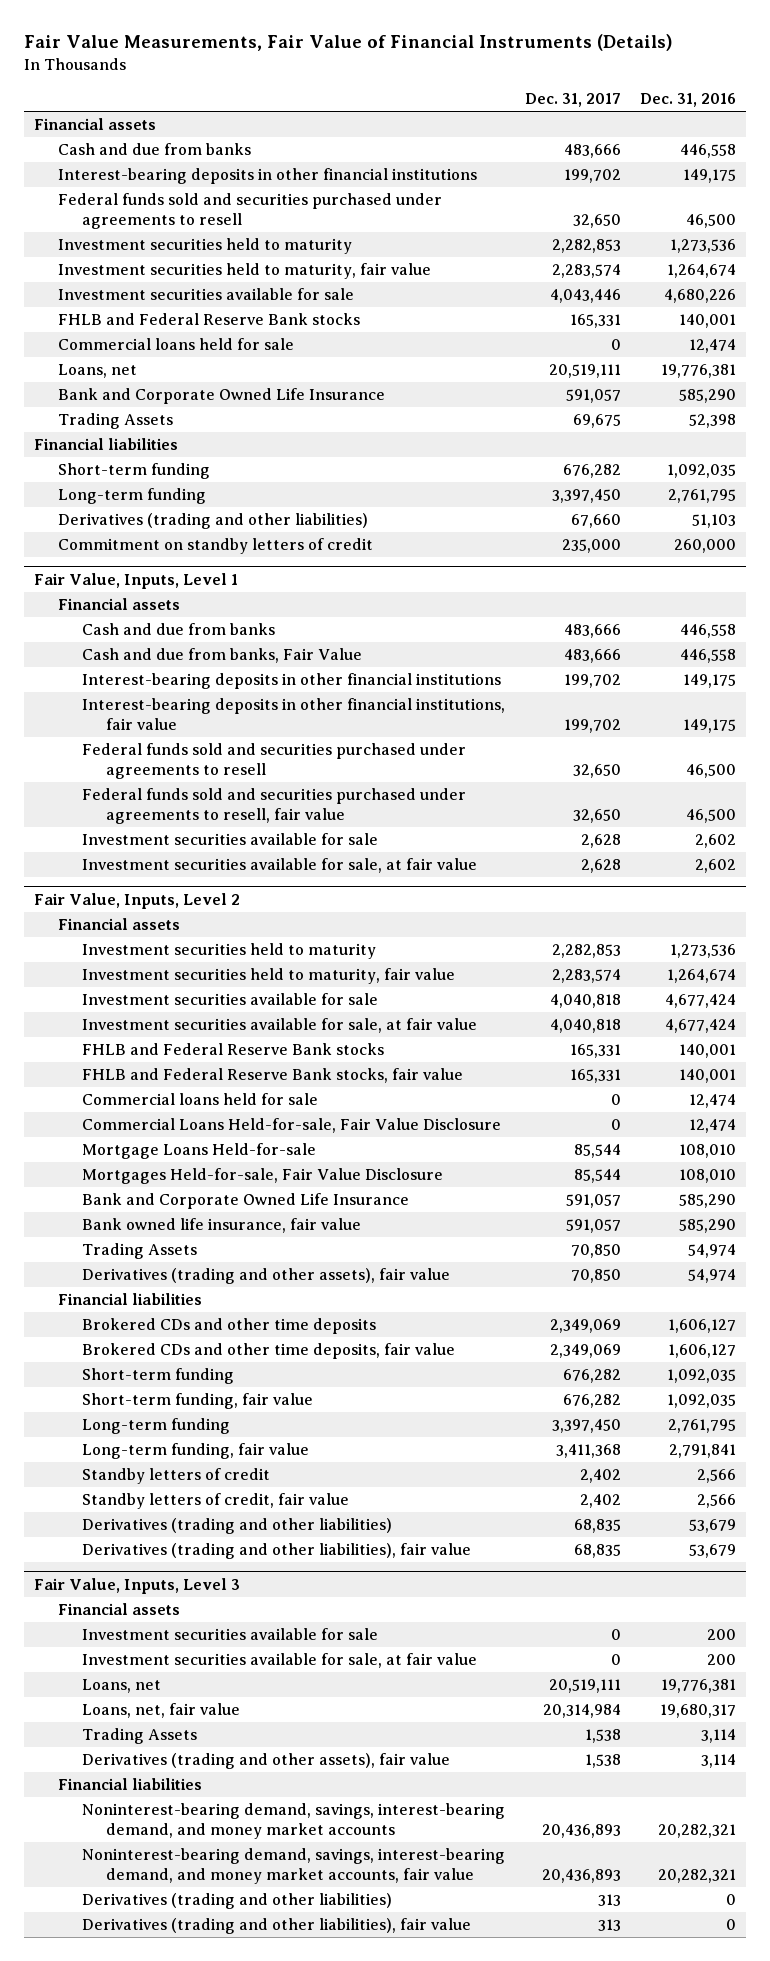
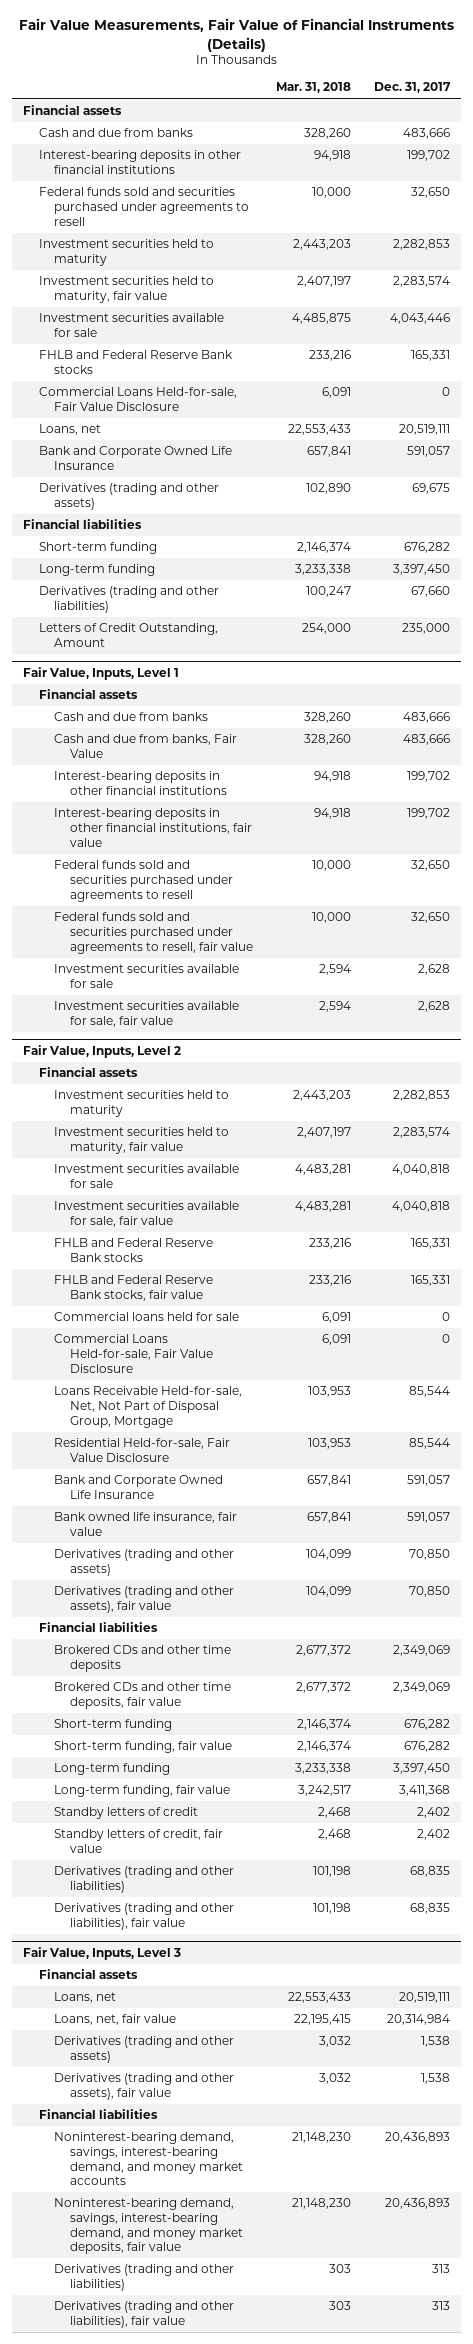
- | Dec. 31, 2017 | Dec. 31, 2016
+ | Mar. 31, 2018 | Dec. 31, 2017
- Commercial loans held for sale | 0 | 12,474
+ Commercial Loans Held-for-sale, Fair Value Disclosure | 6,091 | 0
- Trading Assets | 69,675 | 52,398
+ Derivatives (trading and other assets) | 102,890 | 69,675
- Commitment on standby letters of credit | 235,000 | 260,000
+ Letters of Credit Outstanding, Amount | 254,000 | 235,000
@ Fair Value, Inputs, Level 1
- Investment securities available for sale, at fair value | 2,628 | 2,602
+ Investment securities available for sale, fair value | 2,594 | 2,628
@ Fair Value, Inputs, Level 2
- Investment securities available for sale, at fair value | 4,040,818 | 4,677,424
+ Investment securities available for sale, fair value | 4,483,281 | 4,040,818
- Mortgage Loans Held-for-sale | 85,544 | 108,010
- Mortgages Held-for-sale, Fair Value Disclosure | 85,544 | 108,010
+ Loans Receivable Held-for-sale, Net, Not Part of Disposal Group, Mortgage | 103,953 | 85,544
+ Residential Held-for-sale, Fair Value Disclosure | 103,953 | 85,544
- Trading Assets | 70,850 | 54,974
+ Derivatives (trading and other assets) | 104,099 | 70,850
@ Fair Value, Inputs, Level 3
- Investment securities available for sale | 0 | 200
- Investment securities available for sale, at fair value | 0 | 200
- Trading Assets | 1,538 | 3,114
+ Derivatives (trading and other assets) | 3,032 | 1,538
- Noninterest-bearing demand, savings, interest-bearing demand, and money market accounts, fair value | 20,436,893 | 20,282,321
+ Noninterest-bearing demand, savings, interest-bearing demand, and money market deposits, fair value | 21,148,230 | 20,436,893

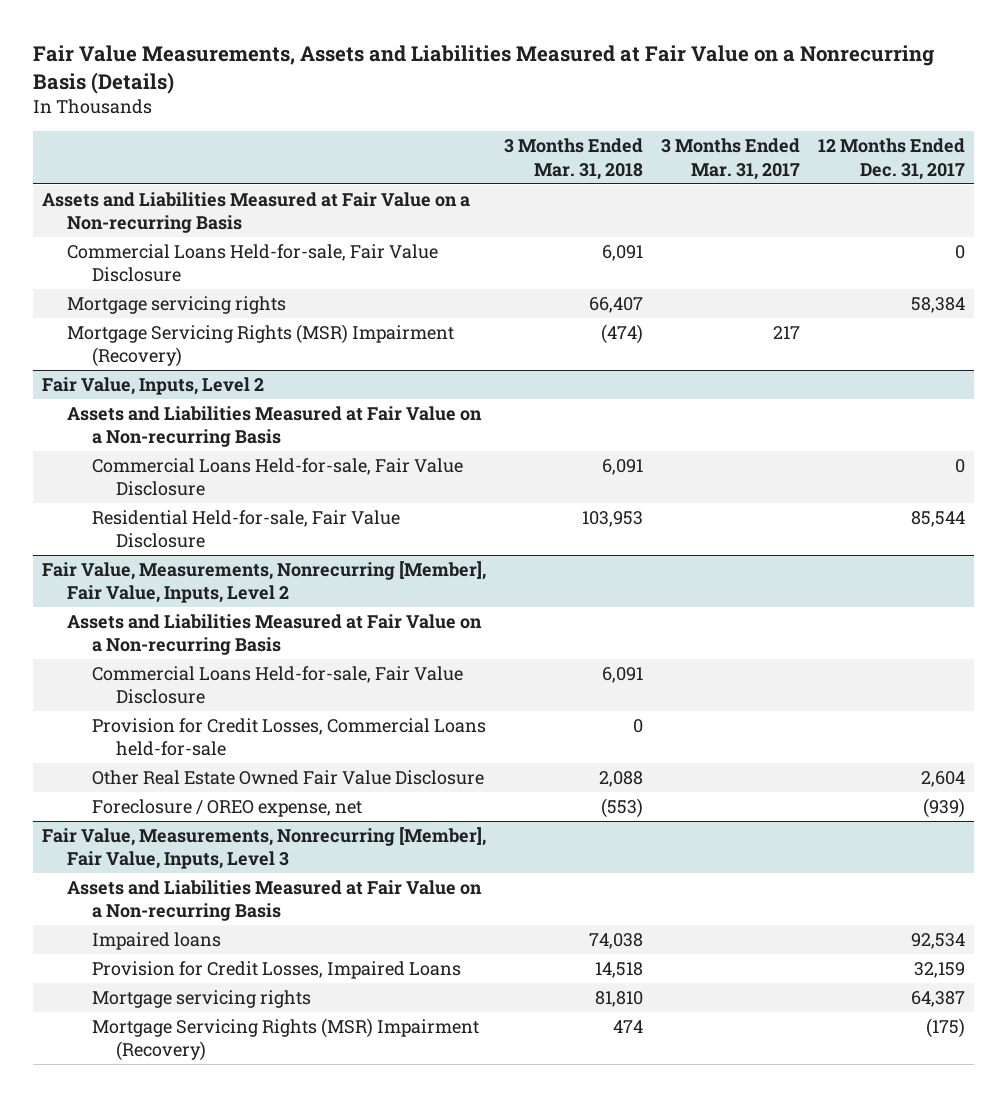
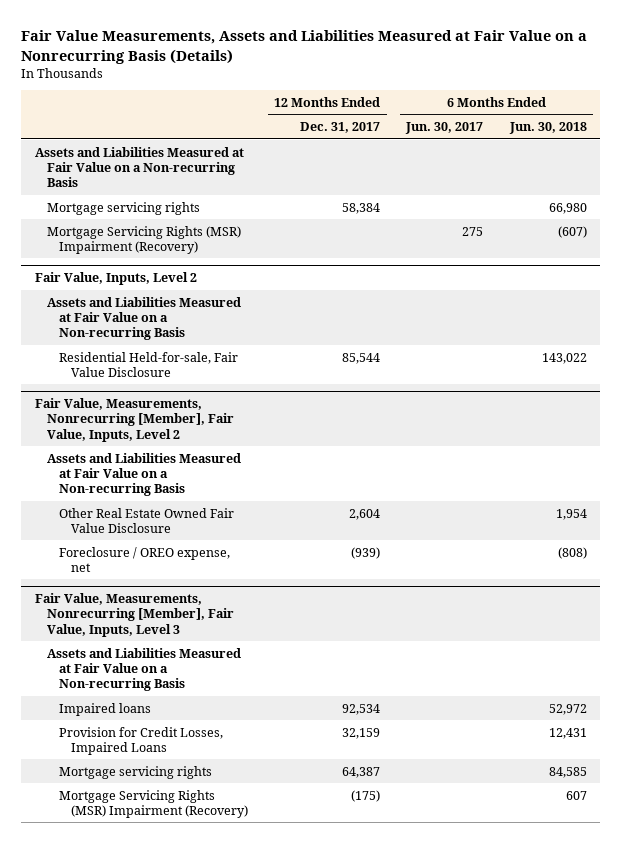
- | 3 Months Ended Mar. 31, 2018 | 3 Months Ended Mar. 31, 2017 | 12 Months Ended Dec. 31, 2017
+ | 12 Months Ended Dec. 31, 2017 | 6 Months Ended Jun. 30, 2017 | 6 Months Ended Jun. 30, 2018
- Commercial Loans Held-for-sale, Fair Value Disclosure | 6,091 | | 0
@ Fair Value, Inputs, Level 2
- Commercial Loans Held-for-sale, Fair Value Disclosure | 6,091 | | 0
@ Fair Value, Measurements, Nonrecurring [Member], Fair Value, Inputs, Level 2
- Commercial Loans Held-for-sale, Fair Value Disclosure | 6,091 | |
- Provision for Credit Losses, Commercial Loans held-for-sale | 0 | |

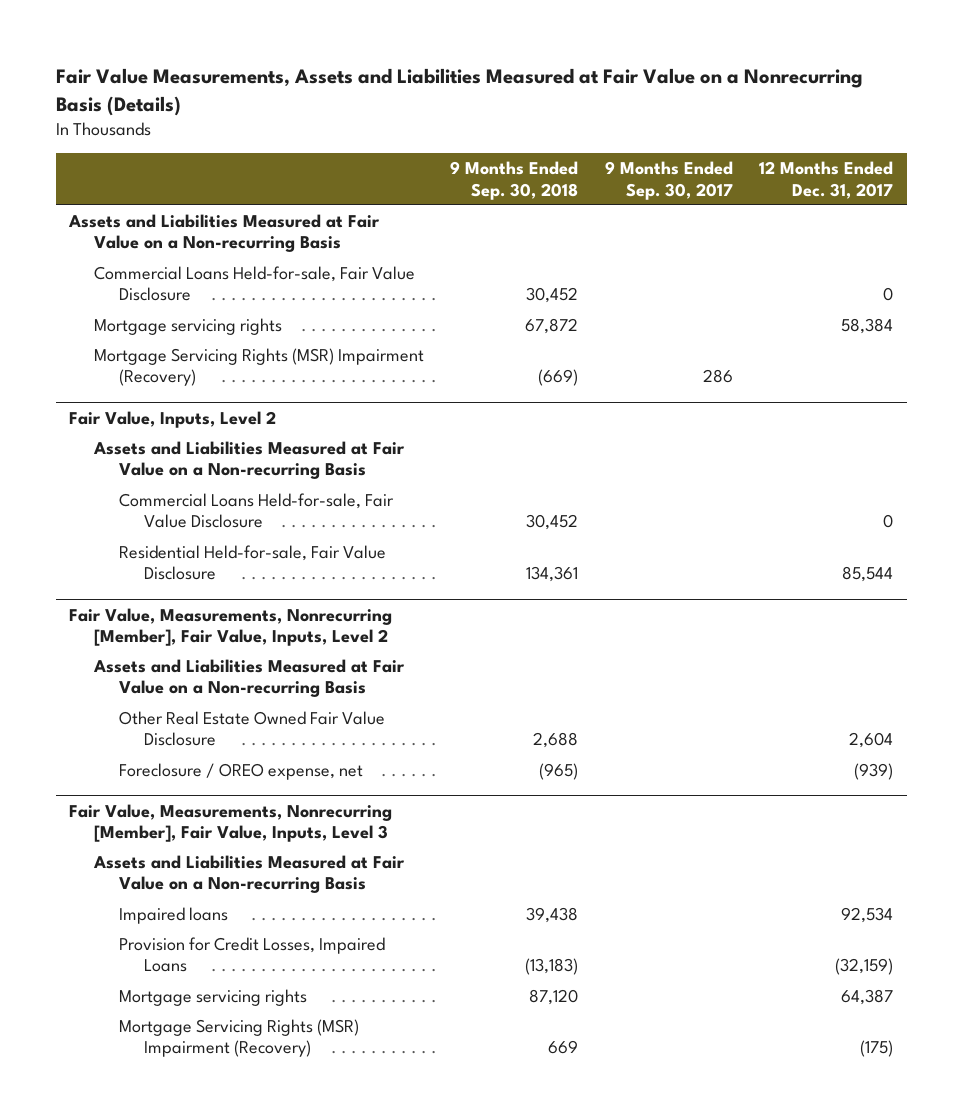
- | 12 Months Ended Dec. 31, 2017 | 6 Months Ended Jun. 30, 2017 | 6 Months Ended Jun. 30, 2018
+ | 9 Months Ended Sep. 30, 2018 | 9 Months Ended Sep. 30, 2017 | 12 Months Ended Dec. 31, 2017
+ Commercial Loans Held-for-sale, Fair Value Disclosure | 30,452 | | 0
@ Fair Value, Inputs, Level 2
+ Commercial Loans Held-for-sale, Fair Value Disclosure | 30,452 | | 0
@ Fair Value, Measurements, Nonrecurring [Member], Fair Value, Inputs, Level 3
- Provision for Credit Losses, Impaired Loans | 32,159 | | 12,431
+ Provision for Credit Losses, Impaired Loans | (13,183) | | (32,159)

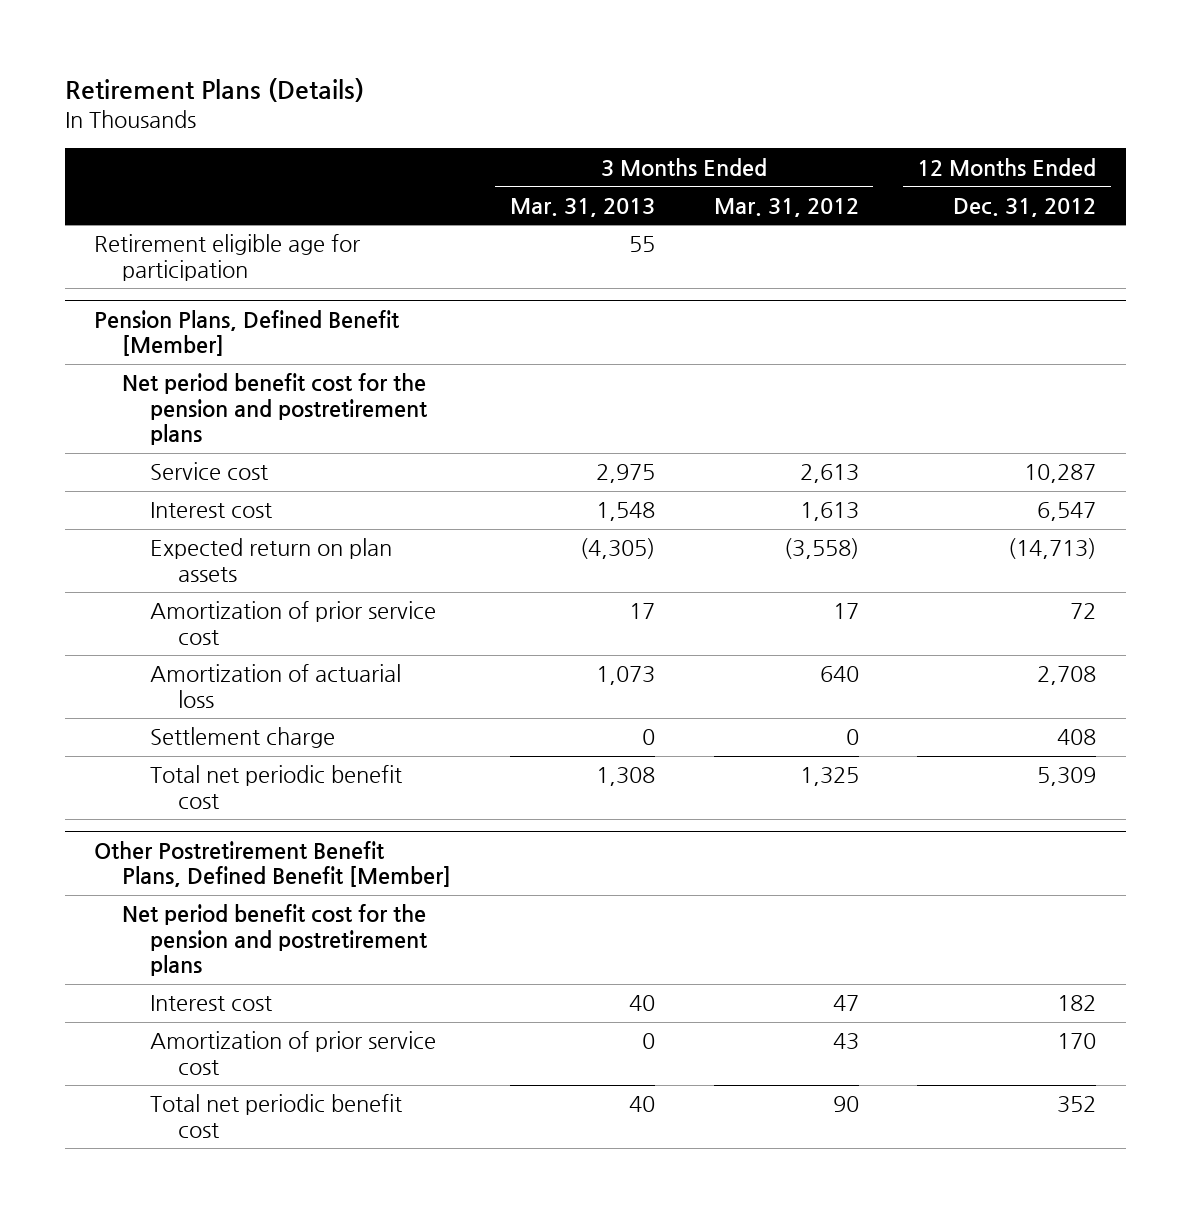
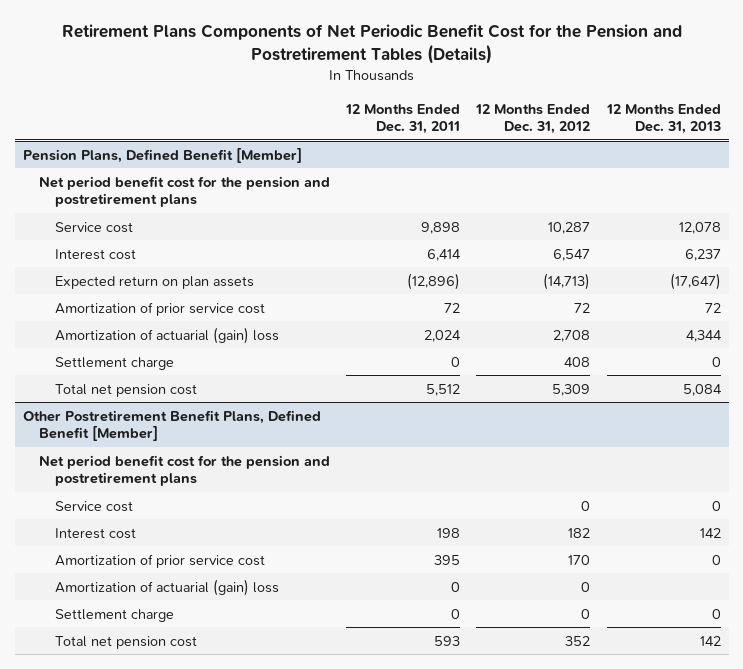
- Retirement Plans (Details)
+ Retirement Plans Components of Net Periodic Benefit Cost for the Pension and Postretirement Tables (Details)
- | 3 Months Ended Mar. 31, 2013 | 3 Months Ended Mar. 31, 2012 | 12 Months Ended Dec. 31, 2012
+ | 12 Months Ended Dec. 31, 2011 | 12 Months Ended Dec. 31, 2012 | 12 Months Ended Dec. 31, 2013
- Retirement eligible age for participation | 55 | |
@ Pension Plans, Defined Benefit [Member]
- Amortization of actuarial loss | 1,073 | 640 | 2,708
+ Amortization of actuarial (gain) loss | 2,024 | 2,708 | 4,344
- Total net periodic benefit cost | 1,308 | 1,325 | 5,309
+ Total net pension cost | 5,512 | 5,309 | 5,084
@ Other Postretirement Benefit Plans, Defined Benefit [Member]
+ Service cost | | 0 | 0
- Total net periodic benefit cost | 40 | 90 | 352
+ Amortization of actuarial (gain) loss | 0 | 0 |
+ Settlement charge | 0 | 0 | 0
+ Total net pension cost | 593 | 352 | 142

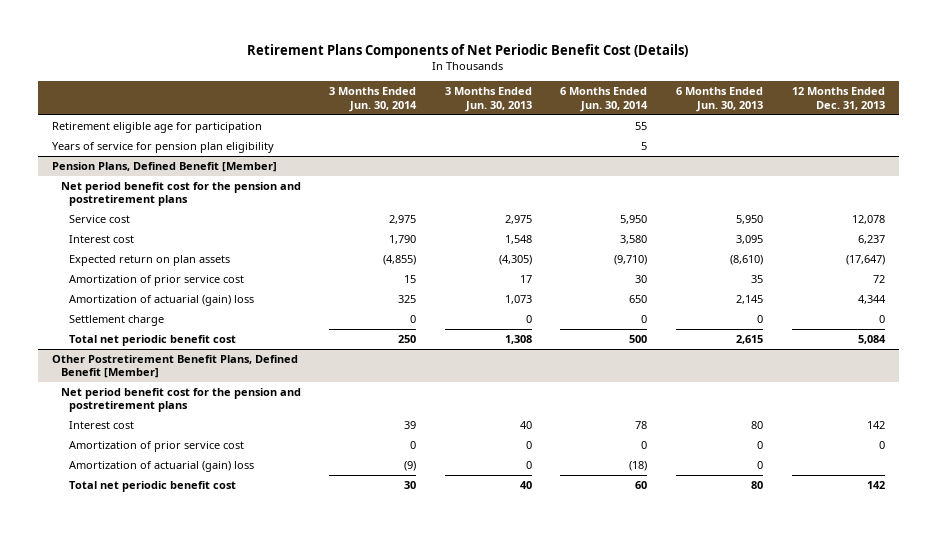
- Retirement Plans Components of Net Periodic Benefit Cost for the Pension and Postretirement Tables (Details)
+ Retirement Plans Components of Net Periodic Benefit Cost (Details)
- | 12 Months Ended Dec. 31, 2011 | 12 Months Ended Dec. 31, 2012 | 12 Months Ended Dec. 31, 2013
+ | 3 Months Ended Jun. 30, 2014 | 3 Months Ended Jun. 30, 2013 | 6 Months Ended Jun. 30, 2014 | 6 Months Ended Jun. 30, 2013 | 12 Months Ended Dec. 31, 2013
+ Retirement eligible age for participation | | | 55 | |
+ Years of service for pension plan eligibility | | | 5 | |
@ Pension Plans, Defined Benefit [Member]
- Total net pension cost | 5,512 | 5,309 | 5,084
+ Total net periodic benefit cost | 250 | 1,308 | 500 | 2,615 | 5,084
@ Other Postretirement Benefit Plans, Defined Benefit [Member]
- Service cost | | 0 | 0
- Settlement charge | 0 | 0 | 0
- Total net pension cost | 593 | 352 | 142
+ Total net periodic benefit cost | 30 | 40 | 60 | 80 | 142

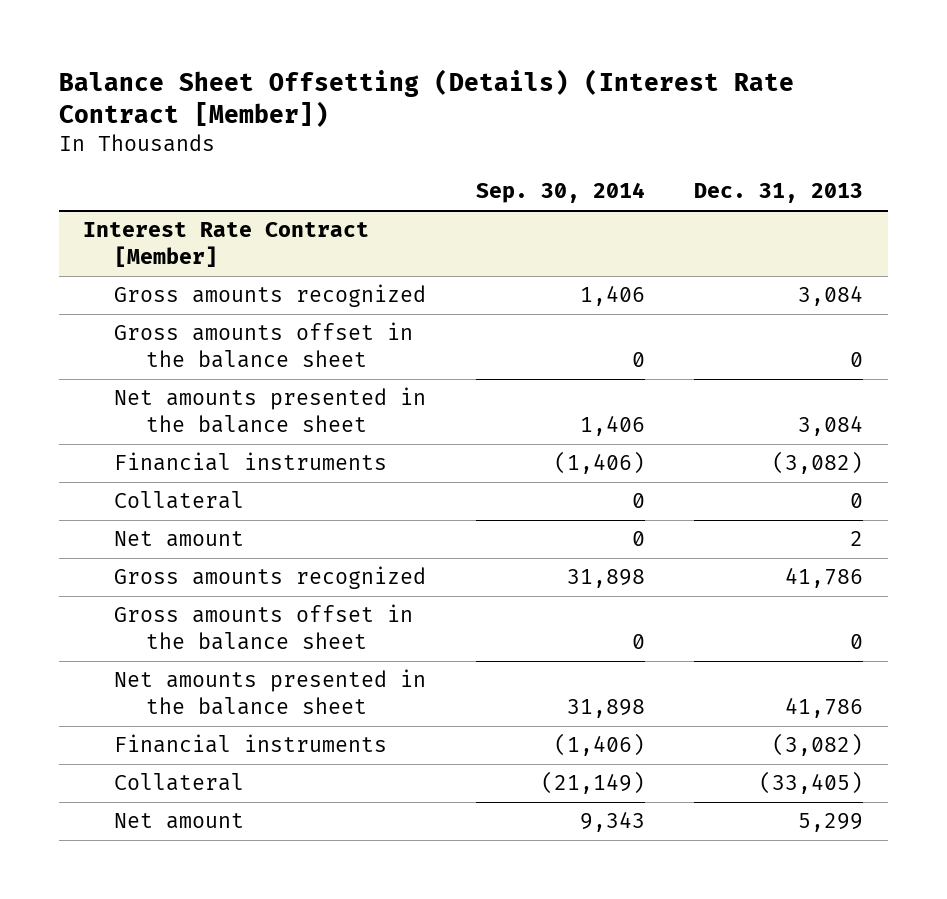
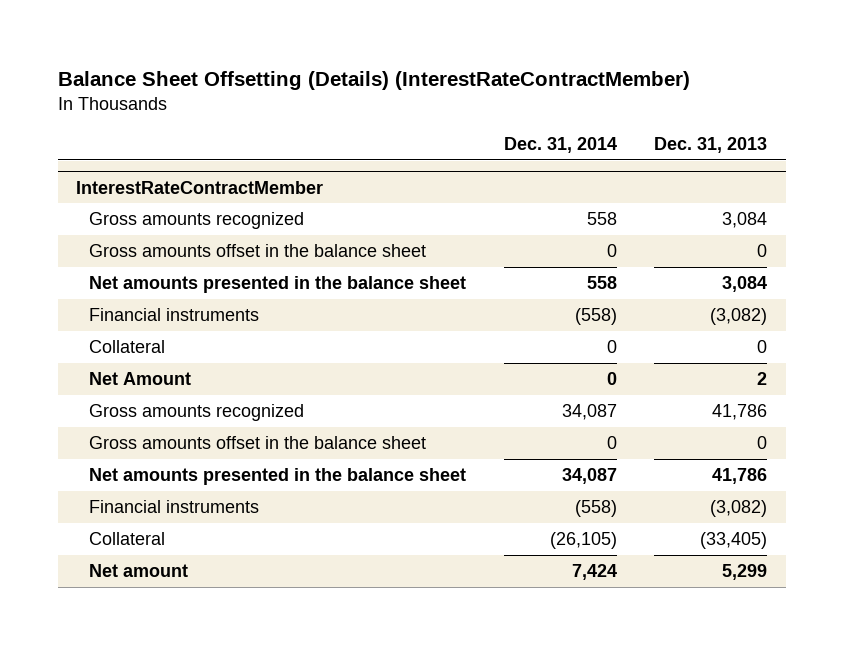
- Balance Sheet Offsetting (Details) (Interest Rate Contract [Member])
+ Balance Sheet Offsetting (Details) (InterestRateContractMember)
- | Sep. 30, 2014 | Dec. 31, 2013
+ | Dec. 31, 2014 | Dec. 31, 2013
- Interest Rate Contract [Member]
+ InterestRateContractMember
- Net amount | 0 | 2
+ Net Amount | 0 | 2

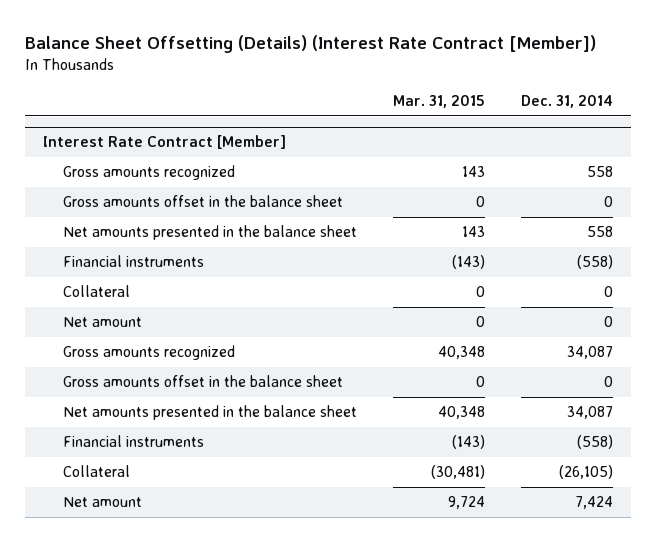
- Balance Sheet Offsetting (Details) (InterestRateContractMember)
+ Balance Sheet Offsetting (Details) (Interest Rate Contract [Member])
- | Dec. 31, 2014 | Dec. 31, 2013
+ | Mar. 31, 2015 | Dec. 31, 2014
- InterestRateContractMember
+ Interest Rate Contract [Member]
- Net Amount | 0 | 2
+ Net amount | 0 | 0

